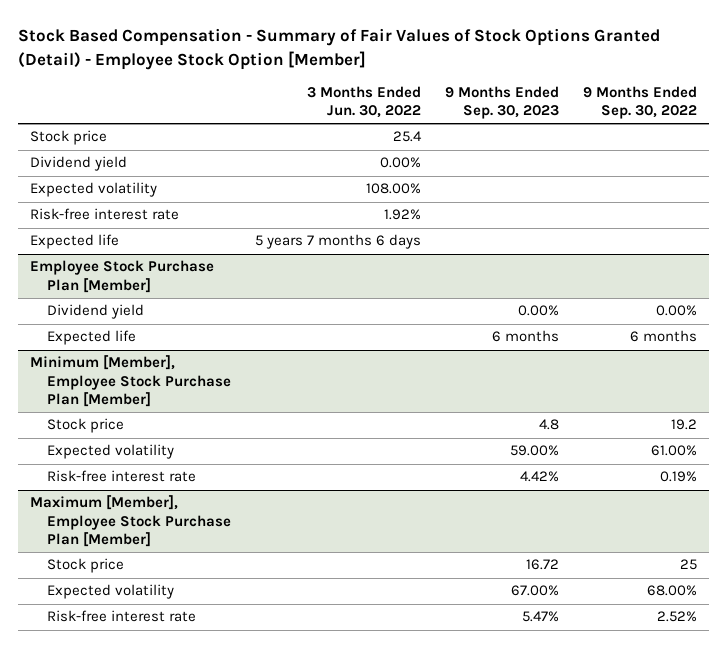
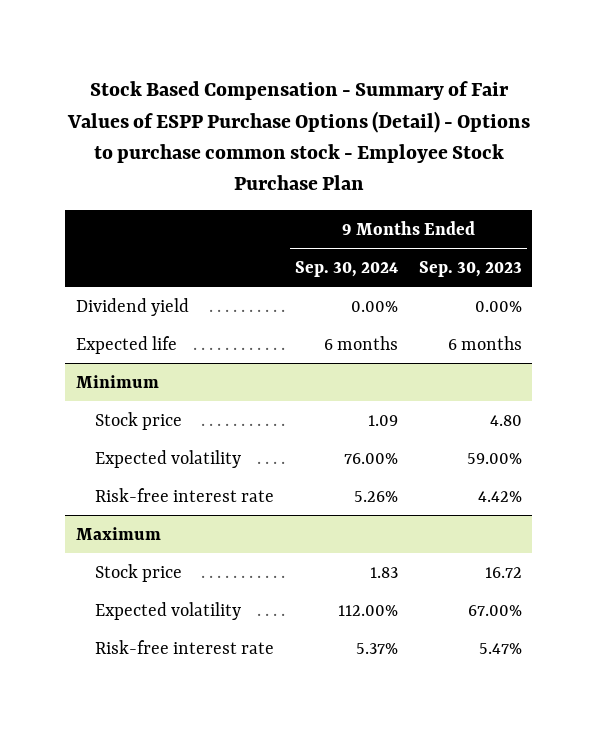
- Stock Based Compensation - Summary of Fair Values of Stock Options Granted (Detail) - Employee Stock Option [Member]
+ Stock Based Compensation - Summary of Fair Values of ESPP Purchase Options (Detail) - Options to purchase common stock - Employee Stock Purchase Plan
- | 3 Months Ended Jun. 30, 2022 | 9 Months Ended Sep. 30, 2023 | 9 Months Ended Sep. 30, 2022
+ | 9 Months Ended Sep. 30, 2024 | 9 Months Ended Sep. 30, 2023
- Stock price | 25.4 | |
- Dividend yield | 0.00% | |
- Expected volatility | 108.00% | |
- Risk-free interest rate | 1.92% | |
- Expected life | 5 years 7 months 6 days | |
- Employee Stock Purchase Plan [Member]
- Minimum [Member], Employee Stock Purchase Plan [Member]
- Stock price | | 4.8 | 19.2
+ Minimum
+ Stock price | 1.09 | 4.80
- Maximum [Member], Employee Stock Purchase Plan [Member]
+ Maximum

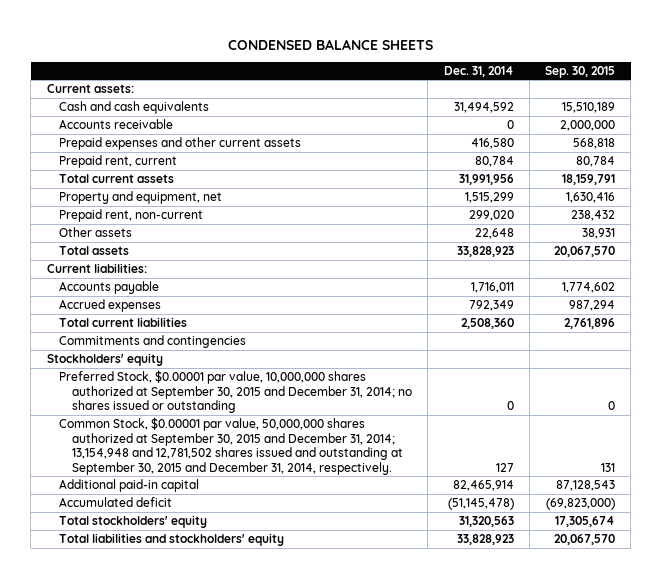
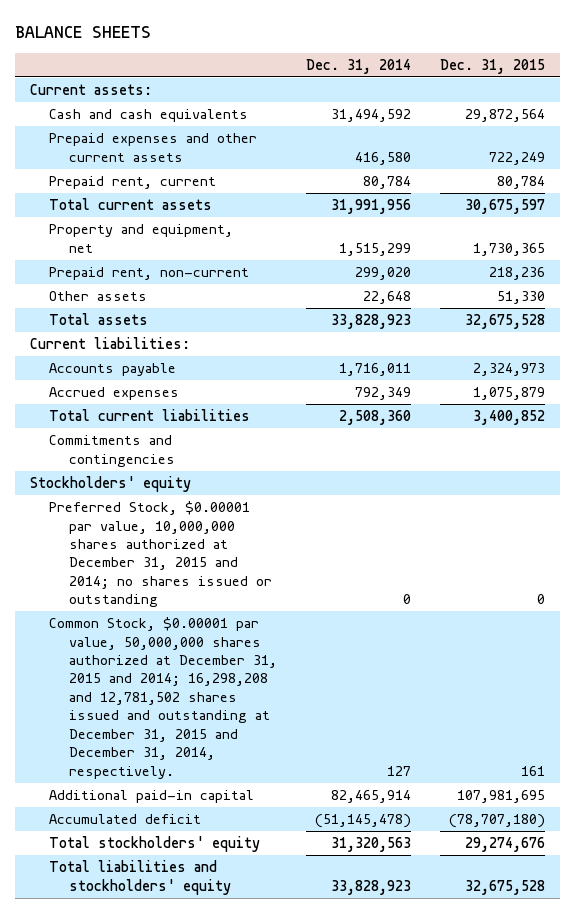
- CONDENSED BALANCE SHEETS
+ BALANCE SHEETS
- | Dec. 31, 2014 | Sep. 30, 2015
+ | Dec. 31, 2014 | Dec. 31, 2015
- Accounts receivable | 0 | 2,000,000
- Preferred Stock, $0.00001 par value, 10,000,000 shares authorized at September 30, 2015 and December 31, 2014; no shares issued or outstanding | 0 | 0
- Common Stock, $0.00001 par value, 50,000,000 shares authorized at September 30, 2015 and December 31, 2014; 13,154,948 and 12,781,502 shares issued and outstanding at September 30, 2015 and December 31, 2014, respectively. | 127 | 131
+ Preferred Stock, $0.00001 par value, 10,000,000 shares authorized at December 31, 2015 and 2014; no shares issued or outstanding | 0 | 0
+ Common Stock, $0.00001 par value, 50,000,000 shares authorized at December 31, 2015 and 2014; 16,298,208 and 12,781,502 shares issued and outstanding at December 31, 2015 and December 31, 2014, respectively. | 127 | 161

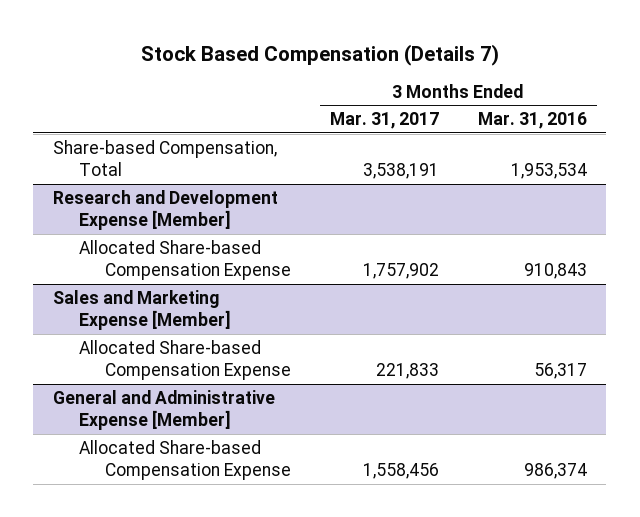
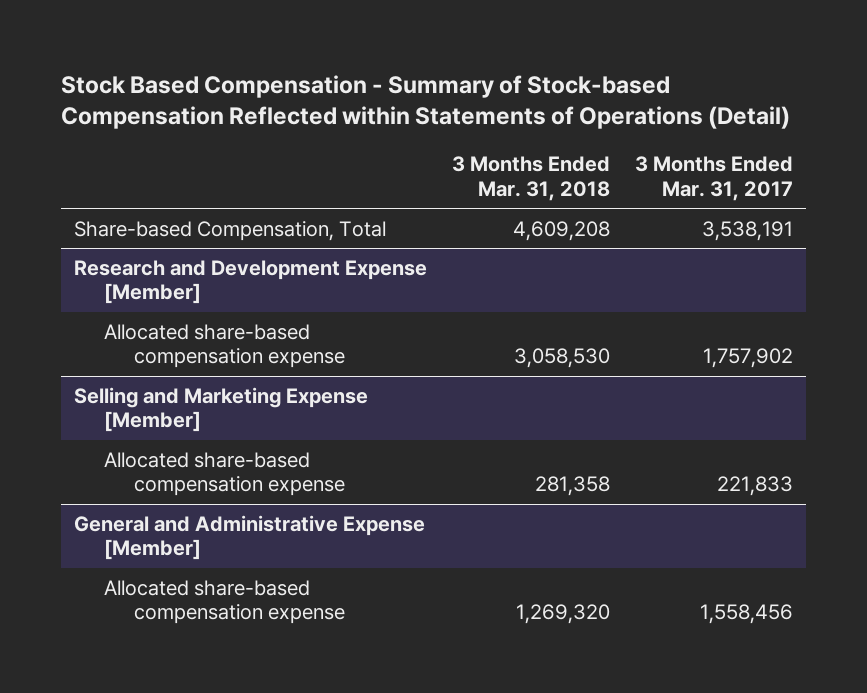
- Stock Based Compensation (Details 7)
+ Stock Based Compensation - Summary of Stock-based Compensation Reflected within Statements of Operations (Detail)
- | 3 Months Ended Mar. 31, 2017 | 3 Months Ended Mar. 31, 2016
+ | 3 Months Ended Mar. 31, 2018 | 3 Months Ended Mar. 31, 2017
@ Research and Development Expense [Member]
- Allocated Share-based Compensation Expense | 1,757,902 | 910,843
- Sales and Marketing Expense [Member]
- Allocated Share-based Compensation Expense | 221,833 | 56,317
@ Research and Development Expense [Member]
+ Allocated share-based compensation expense | 3,058,530 | 1,757,902
+ Selling and Marketing Expense [Member]
+ Allocated share-based compensation expense | 281,358 | 221,833
@ General and Administrative Expense [Member]
- Allocated Share-based Compensation Expense | 1,558,456 | 986,374
+ Allocated share-based compensation expense | 1,269,320 | 1,558,456

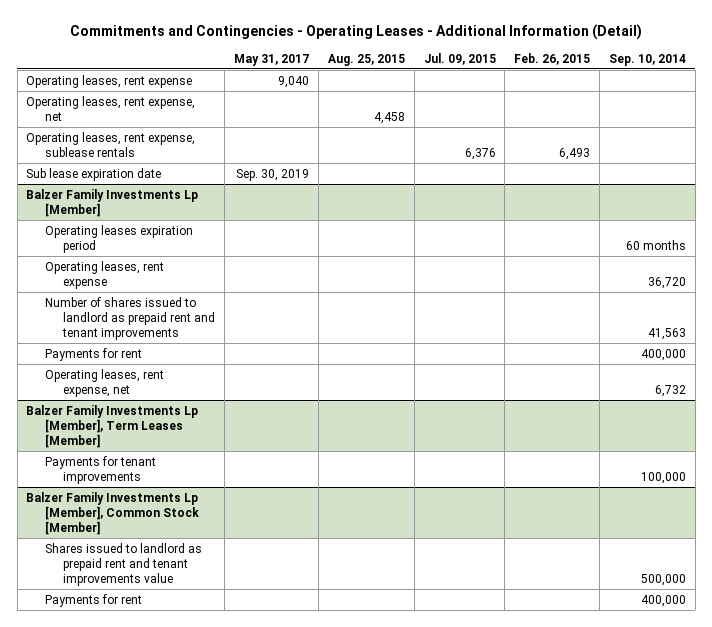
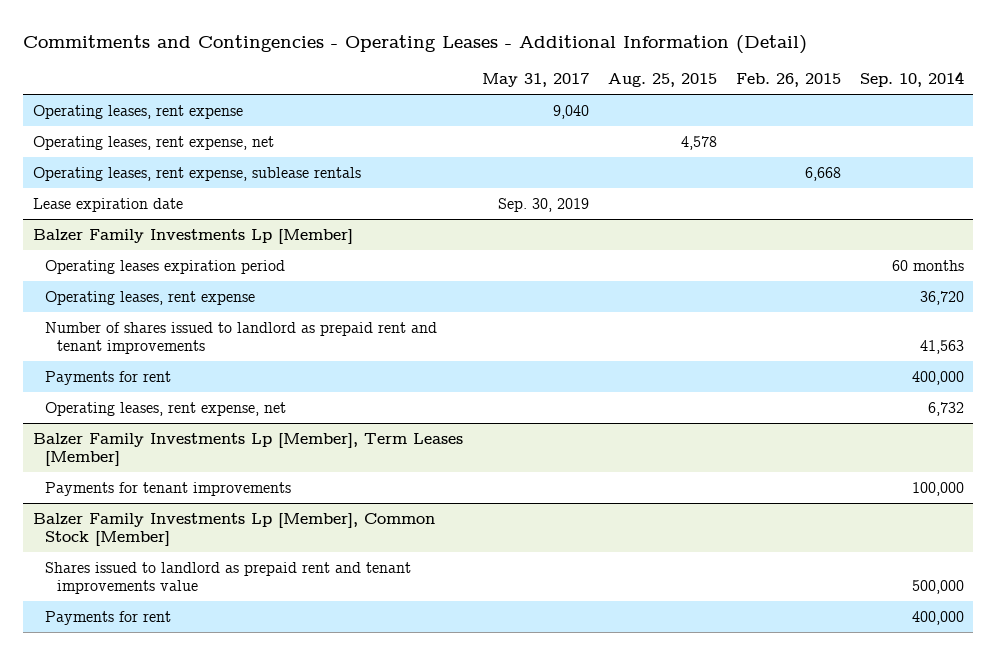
- | May 31, 2017 | Aug. 25, 2015 | Jul. 09, 2015 | Feb. 26, 2015 | Sep. 10, 2014
+ | May 31, 2017 | Aug. 25, 2015 | Feb. 26, 2015 | Sep. 10, 2014
- Operating leases, rent expense, net | | 4,458 | | |
- Operating leases, rent expense, sublease rentals | | | 6,376 | 6,493 |
- Sub lease expiration date | Sep. 30, 2019 | | | |
+ Operating leases, rent expense, net | | 4,578 | |
+ Operating leases, rent expense, sublease rentals | | | 6,668 |
+ Lease expiration date | Sep. 30, 2019 | | |

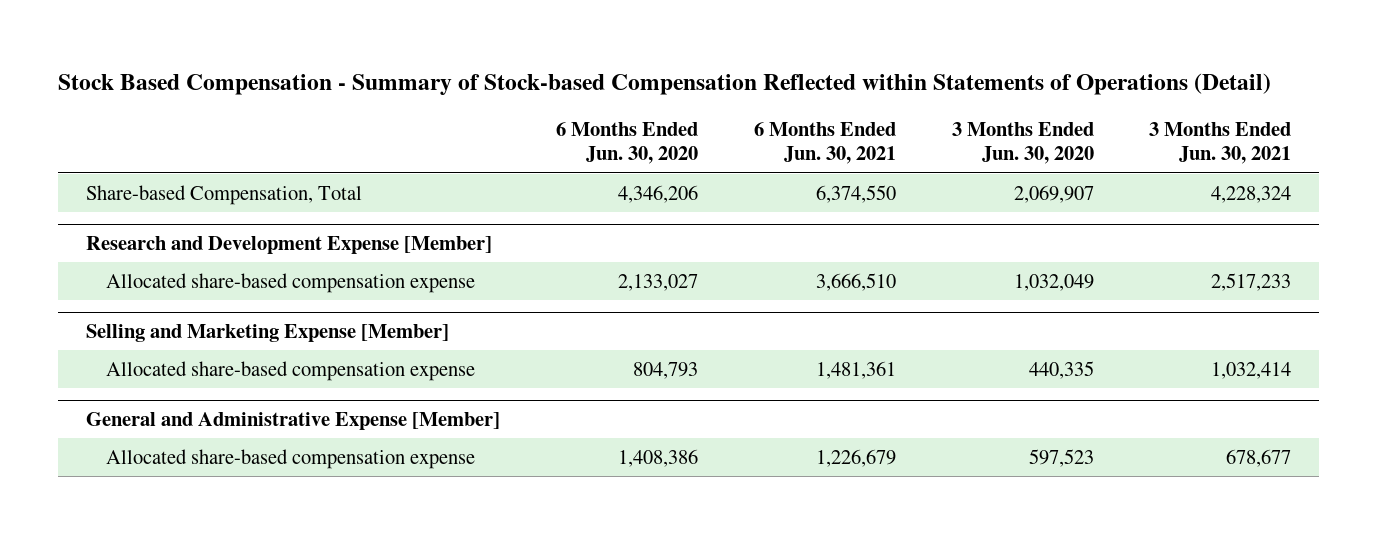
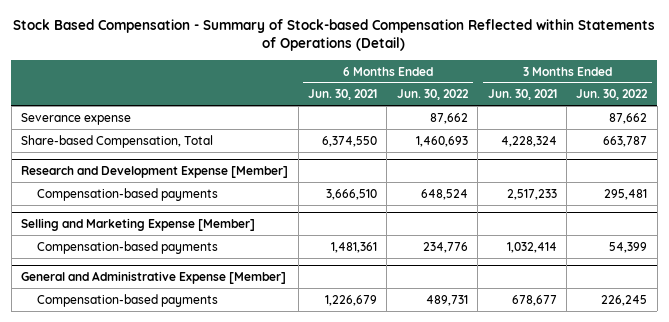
- | 6 Months Ended Jun. 30, 2020 | 6 Months Ended Jun. 30, 2021 | 3 Months Ended Jun. 30, 2020 | 3 Months Ended Jun. 30, 2021
+ | 6 Months Ended Jun. 30, 2021 | 6 Months Ended Jun. 30, 2022 | 3 Months Ended Jun. 30, 2021 | 3 Months Ended Jun. 30, 2022
+ Severance expense | | 87,662 | | 87,662
@ Research and Development Expense [Member]
- Allocated share-based compensation expense | 2,133,027 | 3,666,510 | 1,032,049 | 2,517,233
+ Compensation-based payments | 3,666,510 | 648,524 | 2,517,233 | 295,481
@ Selling and Marketing Expense [Member]
- Allocated share-based compensation expense | 804,793 | 1,481,361 | 440,335 | 1,032,414
+ Compensation-based payments | 1,481,361 | 234,776 | 1,032,414 | 54,399
@ General and Administrative Expense [Member]
- Allocated share-based compensation expense | 1,408,386 | 1,226,679 | 597,523 | 678,677
+ Compensation-based payments | 1,226,679 | 489,731 | 678,677 | 226,245

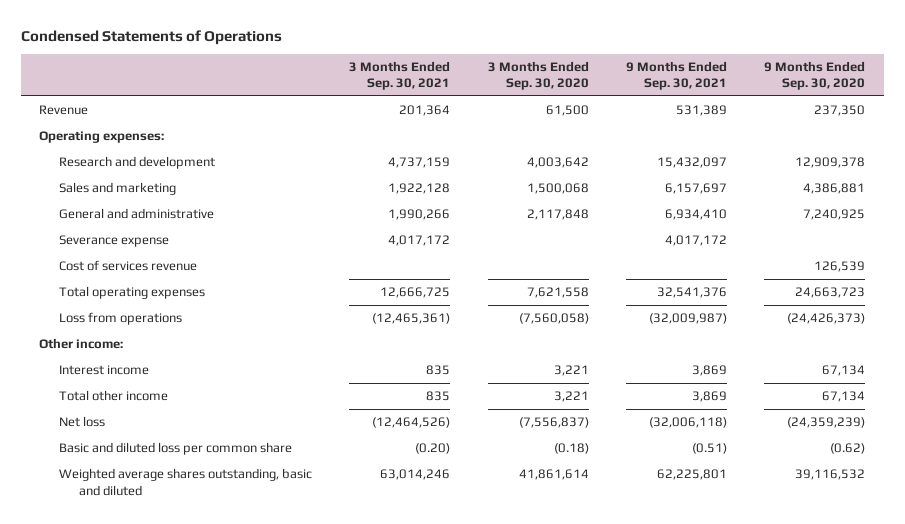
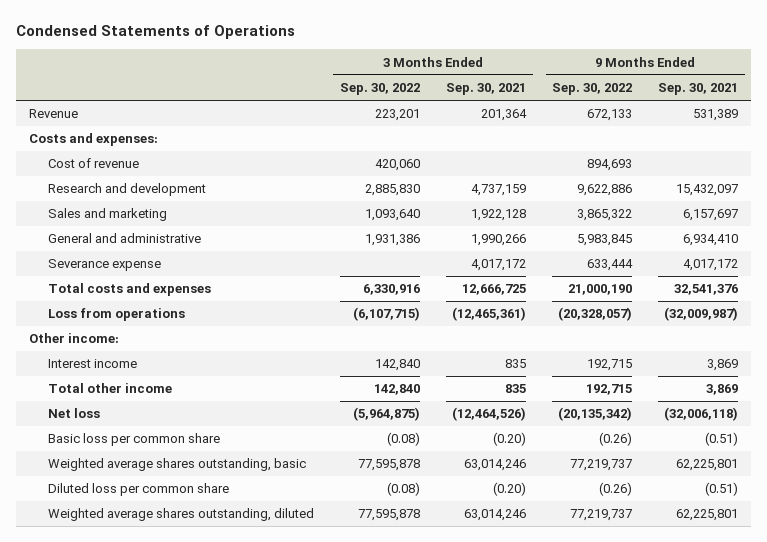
- | 3 Months Ended Sep. 30, 2021 | 3 Months Ended Sep. 30, 2020 | 9 Months Ended Sep. 30, 2021 | 9 Months Ended Sep. 30, 2020
+ | 3 Months Ended Sep. 30, 2022 | 3 Months Ended Sep. 30, 2021 | 9 Months Ended Sep. 30, 2022 | 9 Months Ended Sep. 30, 2021
- Operating expenses:
+ Costs and expenses:
+ Cost of revenue | 420,060 | | 894,693 |
- Cost of services revenue | | | | 126,539
- Total operating expenses | 12,666,725 | 7,621,558 | 32,541,376 | 24,663,723
+ Total costs and expenses | 6,330,916 | 12,666,725 | 21,000,190 | 32,541,376
- Basic and diluted loss per common share | (0.20) | (0.18) | (0.51) | (0.62)
- Weighted average shares outstanding, basic and diluted | 63,014,246 | 41,861,614 | 62,225,801 | 39,116,532
+ Basic loss per common share | (0.08) | (0.20) | (0.26) | (0.51)
+ Weighted average shares outstanding, basic | 77,595,878 | 63,014,246 | 77,219,737 | 62,225,801
+ Diluted loss per common share | (0.08) | (0.20) | (0.26) | (0.51)
+ Weighted average shares outstanding, diluted | 77,595,878 | 63,014,246 | 77,219,737 | 62,225,801

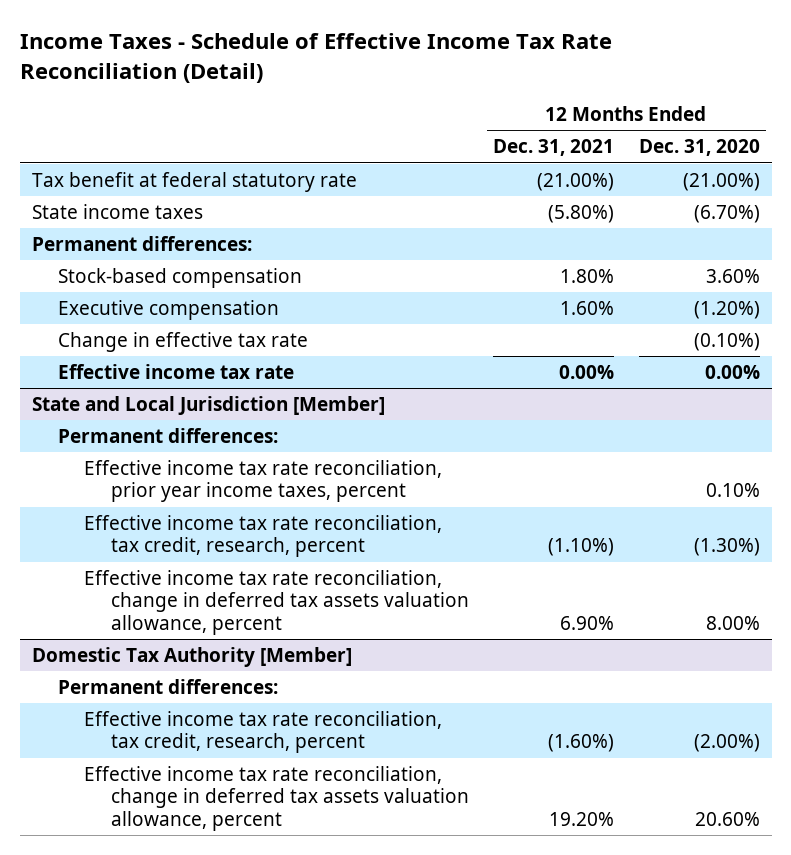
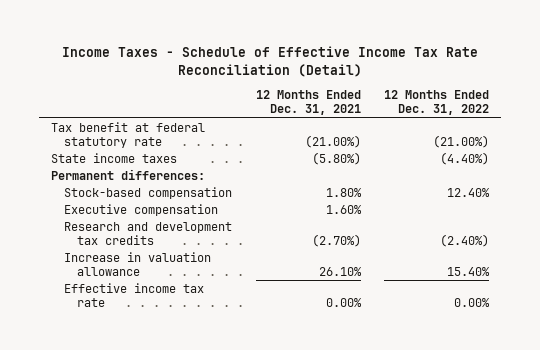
- | 12 Months Ended Dec. 31, 2021 | 12 Months Ended Dec. 31, 2020
+ | 12 Months Ended Dec. 31, 2021 | 12 Months Ended Dec. 31, 2022
- Change in effective tax rate | | (0.10%)
+ Research and development tax credits | (2.70%) | (2.40%)
+ Increase in valuation allowance | 26.10% | 15.40%
- State and Local Jurisdiction [Member]
- Permanent differences:
- Effective income tax rate reconciliation, prior year income taxes, percent | | 0.10%
- Effective income tax rate reconciliation, tax credit, research, percent | (1.10%) | (1.30%)
- Effective income tax rate reconciliation, change in deferred tax assets valuation allowance, percent | 6.90% | 8.00%
- Domestic Tax Authority [Member]
- Permanent differences:
- Effective income tax rate reconciliation, tax credit, research, percent | (1.60%) | (2.00%)
- Effective income tax rate reconciliation, change in deferred tax assets valuation allowance, percent | 19.20% | 20.60%

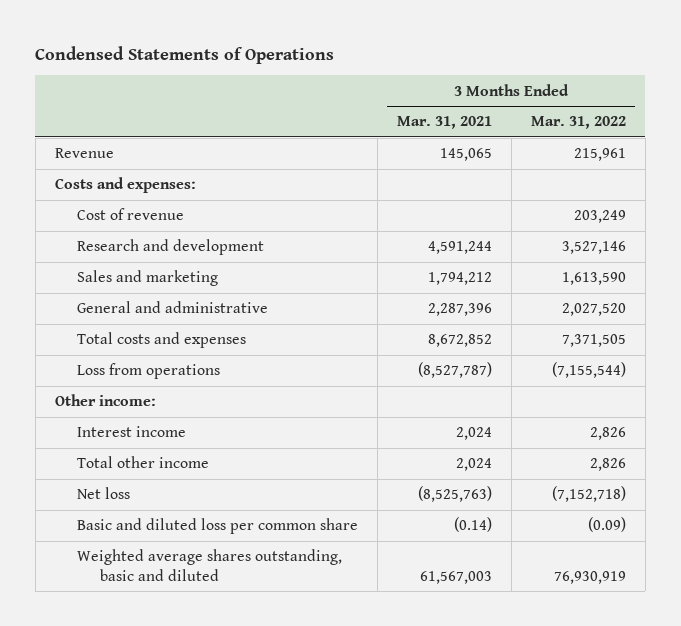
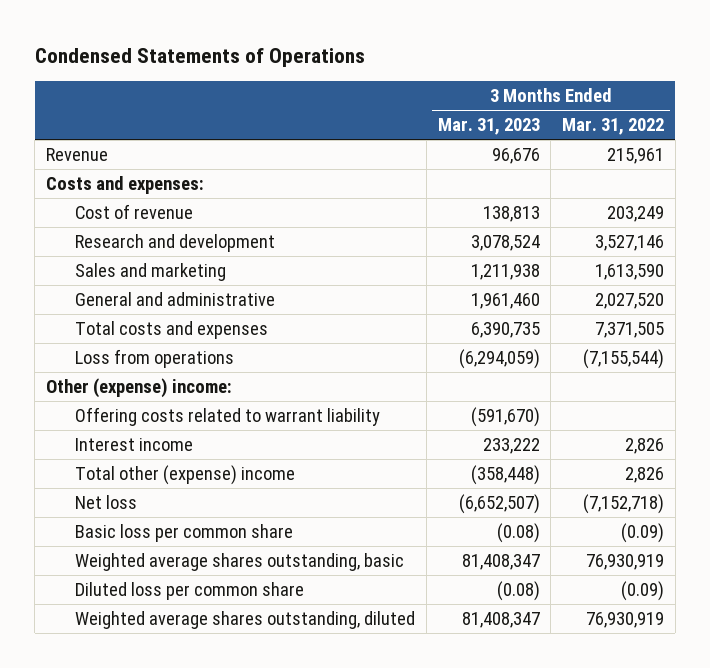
- | 3 Months Ended Mar. 31, 2021 | 3 Months Ended Mar. 31, 2022
+ | 3 Months Ended Mar. 31, 2023 | 3 Months Ended Mar. 31, 2022
- Other income:
+ Other (expense) income:
+ Offering costs related to warrant liability | (591,670) |
- Total other income | 2,024 | 2,826
+ Total other (expense) income | (358,448) | 2,826
- Basic and diluted loss per common share | (0.14) | (0.09)
- Weighted average shares outstanding, basic and diluted | 61,567,003 | 76,930,919
+ Basic loss per common share | (0.08) | (0.09)
+ Weighted average shares outstanding, basic | 81,408,347 | 76,930,919
+ Diluted loss per common share | (0.08) | (0.09)
+ Weighted average shares outstanding, diluted | 81,408,347 | 76,930,919

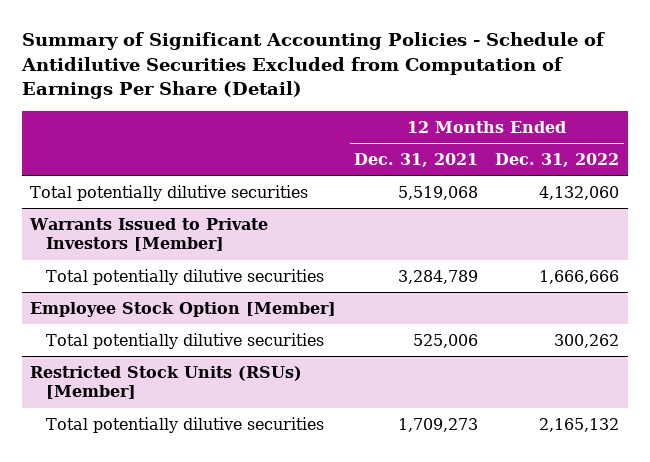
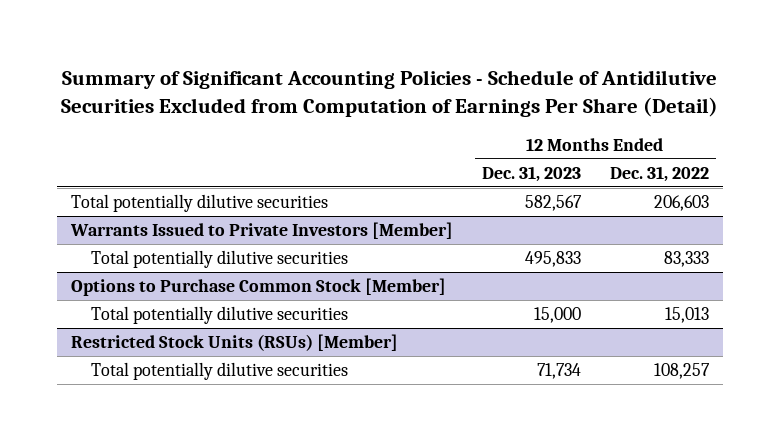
- | 12 Months Ended Dec. 31, 2021 | 12 Months Ended Dec. 31, 2022
+ | 12 Months Ended Dec. 31, 2023 | 12 Months Ended Dec. 31, 2022
- Total potentially dilutive securities | 5,519,068 | 4,132,060
+ Total potentially dilutive securities | 582,567 | 206,603
@ Warrants Issued to Private Investors [Member]
- Total potentially dilutive securities | 3,284,789 | 1,666,666
- Employee Stock Option [Member]
- Total potentially dilutive securities | 525,006 | 300,262
@ Warrants Issued to Private Investors [Member]
+ Total potentially dilutive securities | 495,833 | 83,333
+ Options to Purchase Common Stock [Member]
+ Total potentially dilutive securities | 15,000 | 15,013
@ Restricted Stock Units (RSUs) [Member]
- Total potentially dilutive securities | 1,709,273 | 2,165,132
+ Total potentially dilutive securities | 71,734 | 108,257

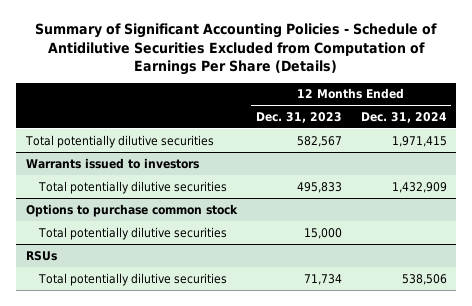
- Summary of Significant Accounting Policies - Schedule of Antidilutive Securities Excluded from Computation of Earnings Per Share (Detail)
+ Summary of Significant Accounting Policies - Schedule of Antidilutive Securities Excluded from Computation of Earnings Per Share (Details)
- | 12 Months Ended Dec. 31, 2023 | 12 Months Ended Dec. 31, 2022
+ | 12 Months Ended Dec. 31, 2023 | 12 Months Ended Dec. 31, 2024
- Warrants Issued to Private Investors [Member]
+ Warrants issued to investors
- Options to Purchase Common Stock [Member]
+ Options to purchase common stock
- Restricted Stock Units (RSUs) [Member]
+ RSUs

